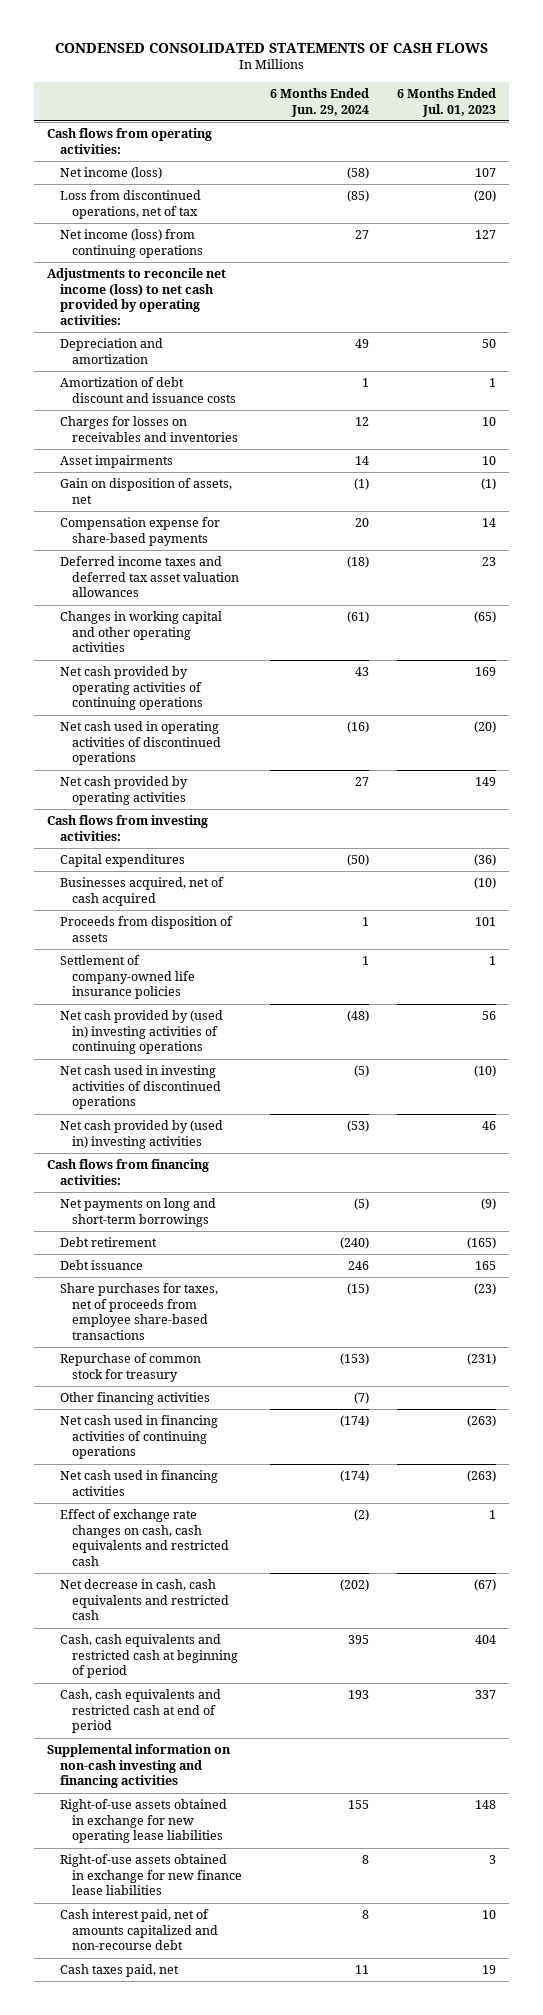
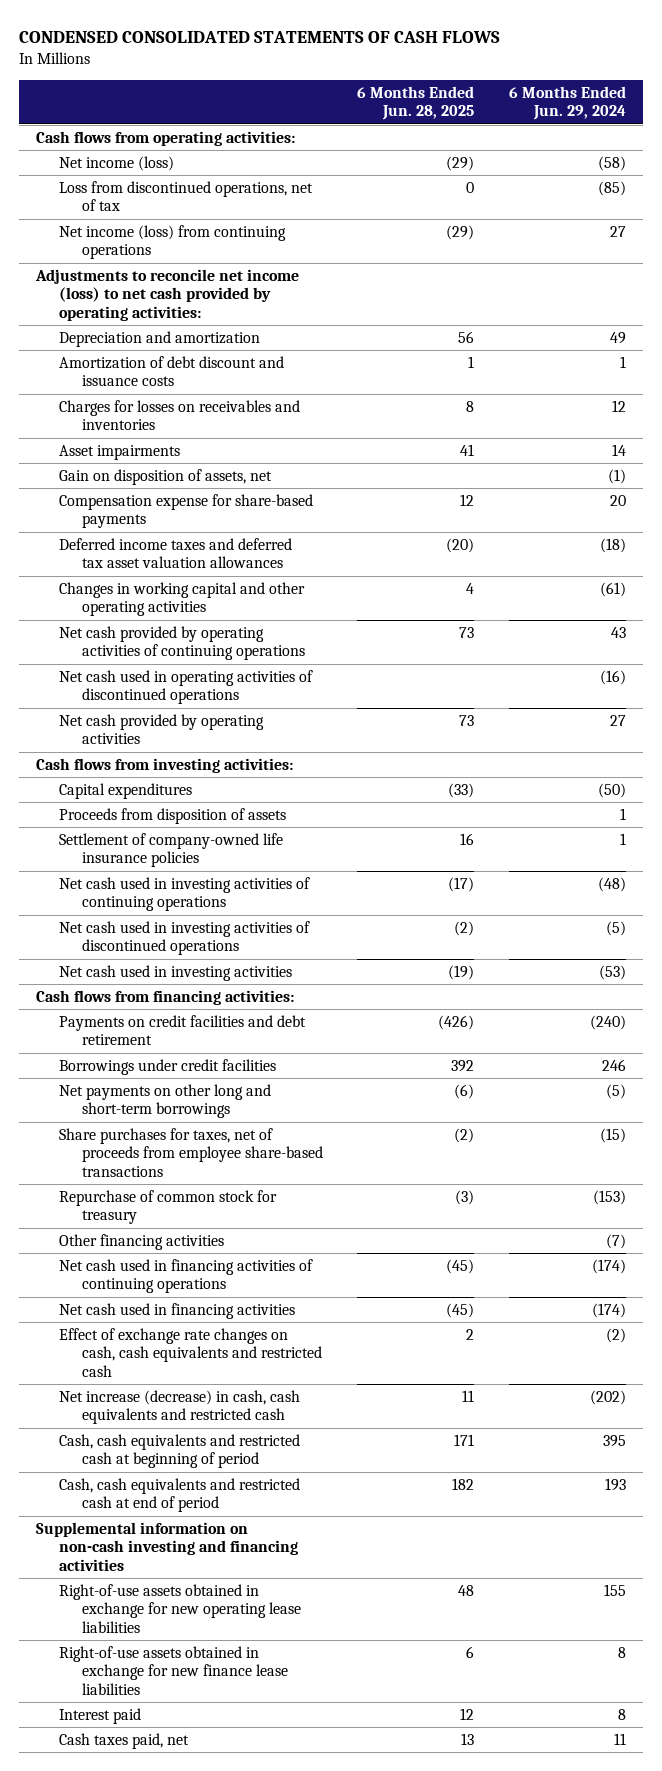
- | 6 Months Ended Jun. 29, 2024 | 6 Months Ended Jul. 01, 2023
+ | 6 Months Ended Jun. 28, 2025 | 6 Months Ended Jun. 29, 2024
- Businesses acquired, net of cash acquired | | (10)
- Net cash provided by (used in) investing activities of continuing operations | (48) | 56
+ Net cash used in investing activities of continuing operations | (17) | (48)
- Net cash provided by (used in) investing activities | (53) | 46
+ Net cash used in investing activities | (19) | (53)
- Net payments on long and short-term borrowings | (5) | (9)
- Debt retirement | (240) | (165)
- Debt issuance | 246 | 165
+ Payments on credit facilities and debt retirement | (426) | (240)
+ Borrowings under credit facilities | 392 | 246
+ Net payments on other long and short-term borrowings | (6) | (5)
- Net decrease in cash, cash equivalents and restricted cash | (202) | (67)
+ Net increase (decrease) in cash, cash equivalents and restricted cash | 11 | (202)
- Cash interest paid, net of amounts capitalized and non-recourse debt | 8 | 10
+ Interest paid | 12 | 8

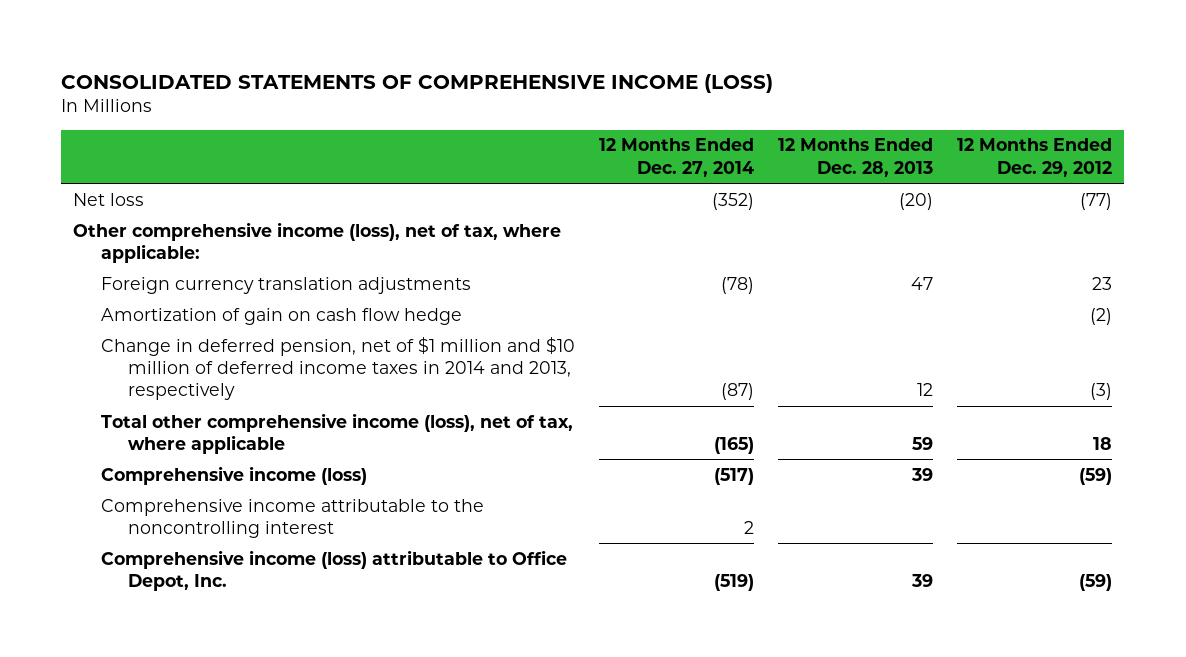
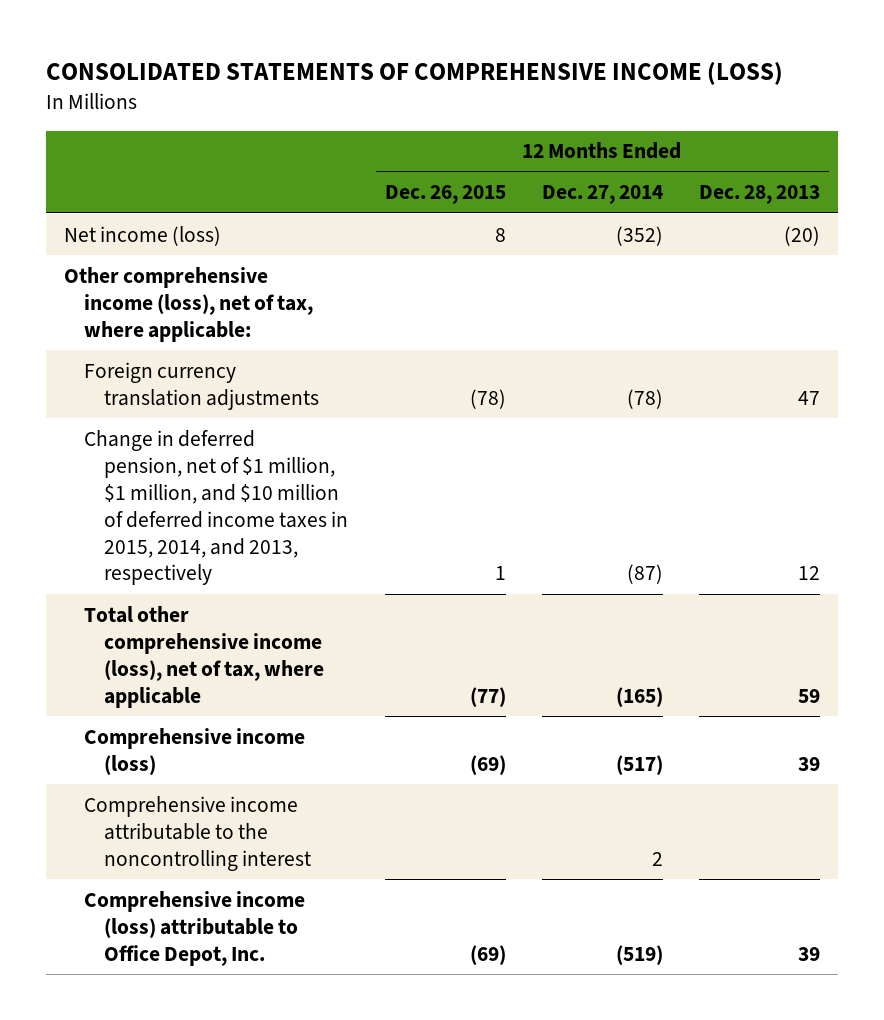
- | 12 Months Ended Dec. 27, 2014 | 12 Months Ended Dec. 28, 2013 | 12 Months Ended Dec. 29, 2012
+ | 12 Months Ended Dec. 26, 2015 | 12 Months Ended Dec. 27, 2014 | 12 Months Ended Dec. 28, 2013
- Net loss | (352) | (20) | (77)
+ Net income (loss) | 8 | (352) | (20)
- Amortization of gain on cash flow hedge | | | (2)
- Change in deferred pension, net of $1 million and $10 million of deferred income taxes in 2014 and 2013, respectively | (87) | 12 | (3)
+ Change in deferred pension, net of $1 million, $1 million, and $10 million of deferred income taxes in 2015, 2014, and 2013, respectively | 1 | (87) | 12

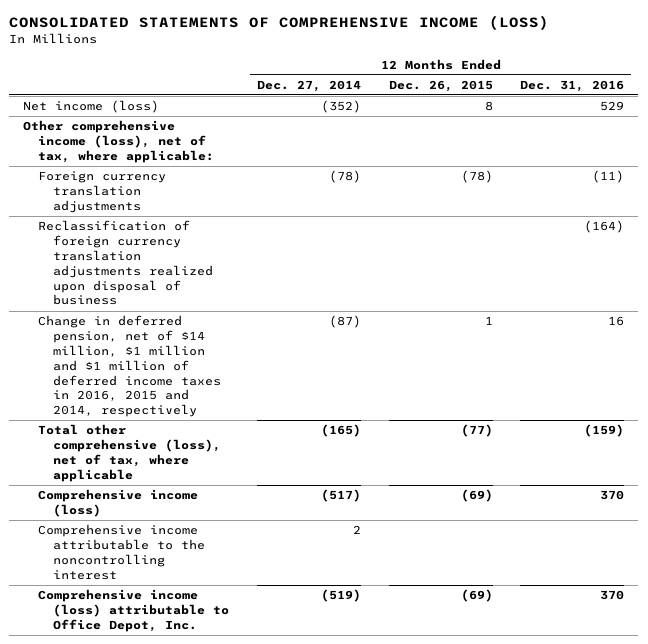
- | 12 Months Ended Dec. 26, 2015 | 12 Months Ended Dec. 27, 2014 | 12 Months Ended Dec. 28, 2013
+ | 12 Months Ended Dec. 27, 2014 | 12 Months Ended Dec. 26, 2015 | 12 Months Ended Dec. 31, 2016
- Change in deferred pension, net of $1 million, $1 million, and $10 million of deferred income taxes in 2015, 2014, and 2013, respectively | 1 | (87) | 12
- Total other comprehensive income (loss), net of tax, where applicable | (77) | (165) | 59
+ Reclassification of foreign currency translation adjustments realized upon disposal of business | | | (164)
+ Change in deferred pension, net of $14 million, $1 million and $1 million of deferred income taxes in 2016, 2015 and 2014, respectively | (87) | 1 | 16
+ Total other comprehensive (loss), net of tax, where applicable | (165) | (77) | (159)

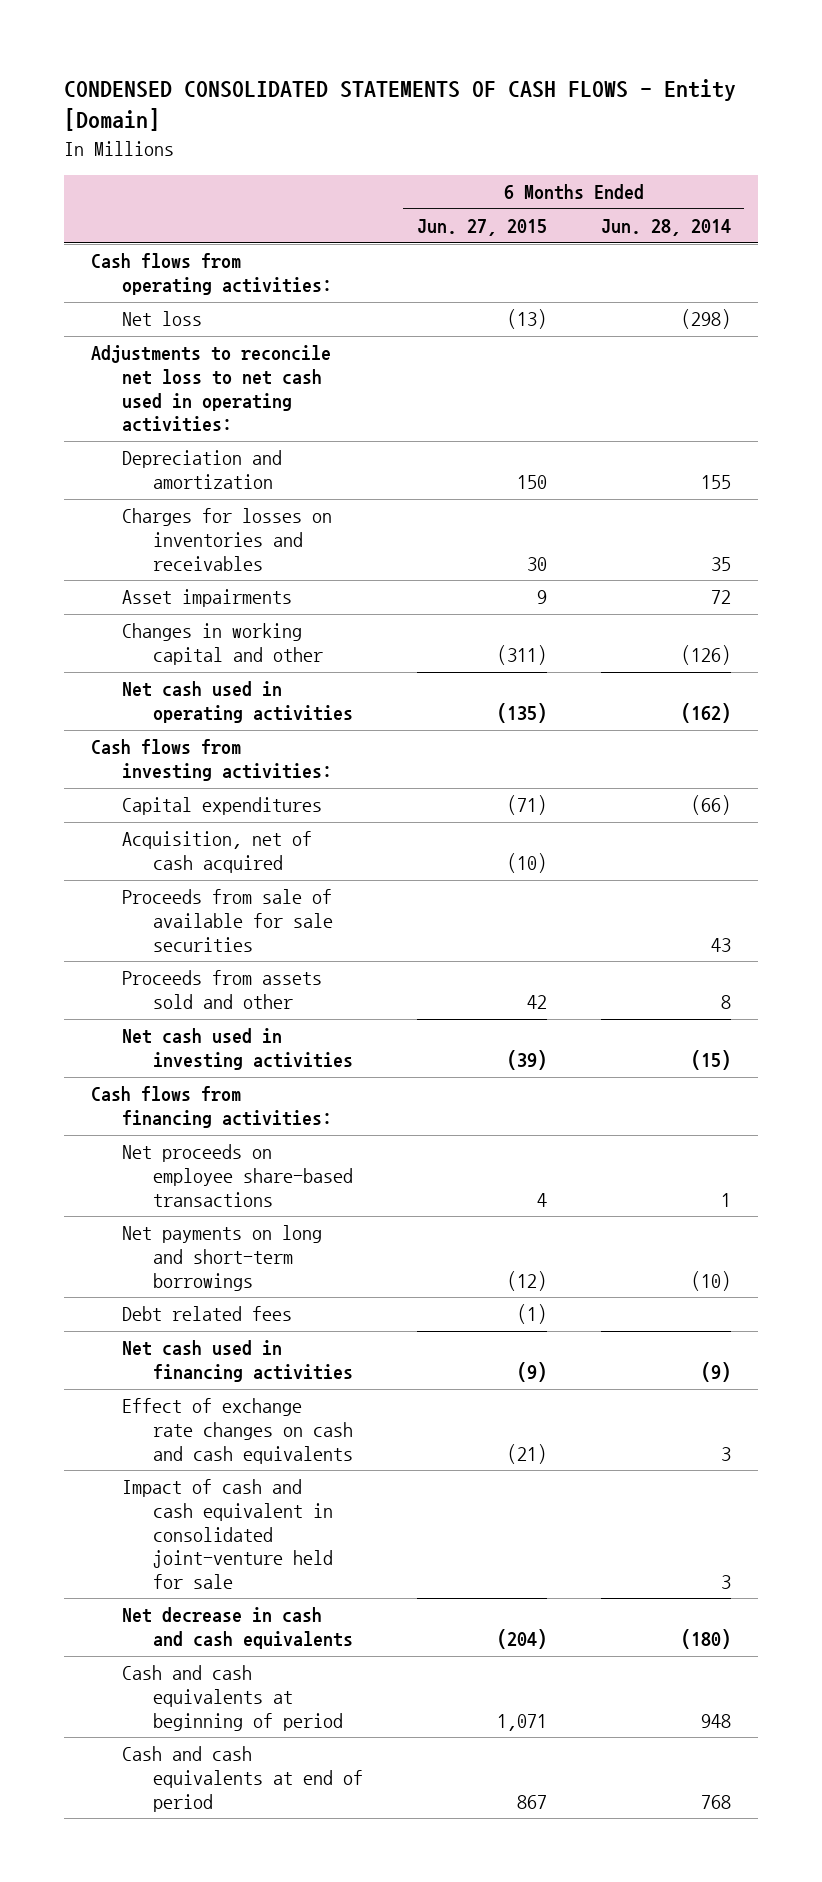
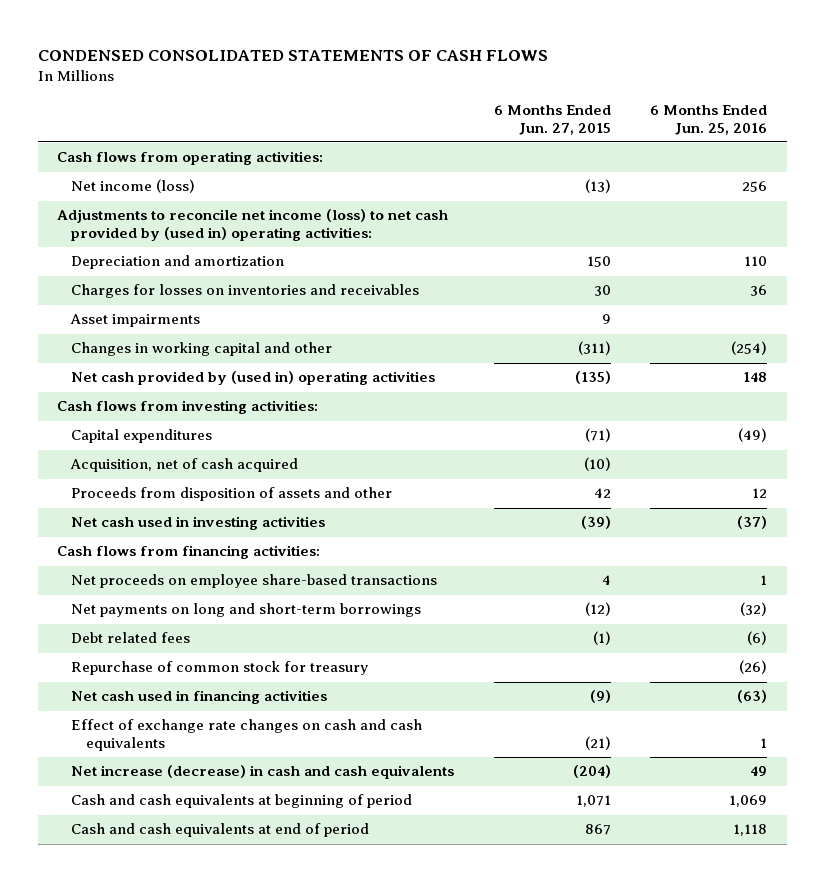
- CONDENSED CONSOLIDATED STATEMENTS OF CASH FLOWS - Entity [Domain]
+ CONDENSED CONSOLIDATED STATEMENTS OF CASH FLOWS
- | 6 Months Ended Jun. 27, 2015 | 6 Months Ended Jun. 28, 2014
+ | 6 Months Ended Jun. 27, 2015 | 6 Months Ended Jun. 25, 2016
- Net loss | (13) | (298)
- Adjustments to reconcile net loss to net cash used in operating activities:
+ Net income (loss) | (13) | 256
+ Adjustments to reconcile net income (loss) to net cash provided by (used in) operating activities:
- Net cash used in operating activities | (135) | (162)
+ Net cash provided by (used in) operating activities | (135) | 148
- Proceeds from sale of available for sale securities | | 43
- Proceeds from assets sold and other | 42 | 8
+ Proceeds from disposition of assets and other | 42 | 12
+ Repurchase of common stock for treasury | | (26)
- Impact of cash and cash equivalent in consolidated joint-venture held for sale | | 3
- Net decrease in cash and cash equivalents | (204) | (180)
+ Net increase (decrease) in cash and cash equivalents | (204) | 49

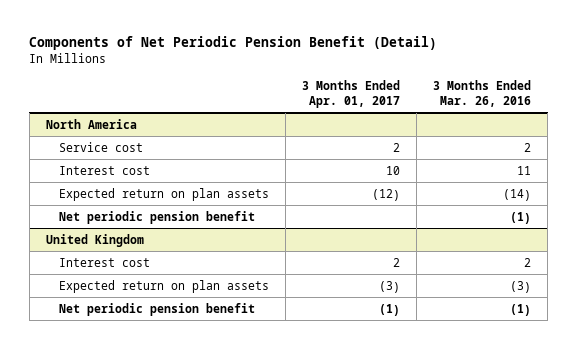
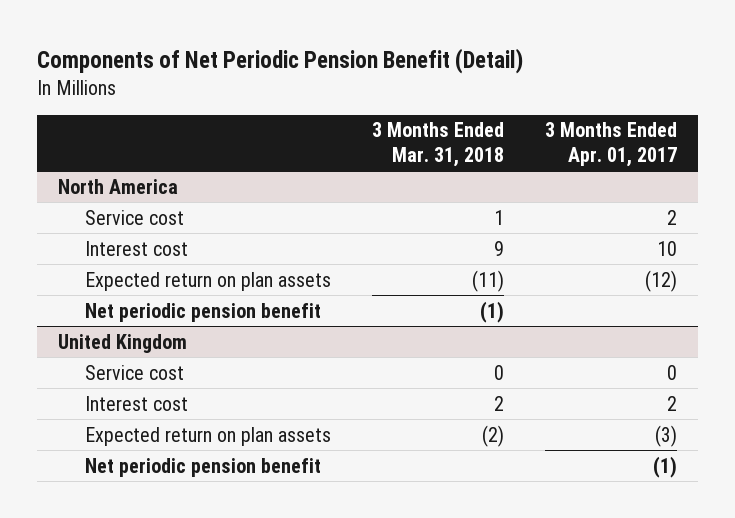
- | 3 Months Ended Apr. 01, 2017 | 3 Months Ended Mar. 26, 2016
+ | 3 Months Ended Mar. 31, 2018 | 3 Months Ended Apr. 01, 2017
@ United Kingdom
+ Service cost | 0 | 0

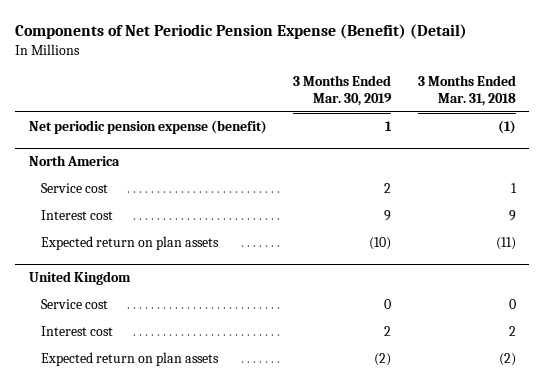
- Components of Net Periodic Pension Benefit (Detail)
+ Components of Net Periodic Pension Expense (Benefit) (Detail)
- | 3 Months Ended Mar. 31, 2018 | 3 Months Ended Apr. 01, 2017
+ | 3 Months Ended Mar. 30, 2019 | 3 Months Ended Mar. 31, 2018
+ Net periodic pension expense (benefit) | 1 | (1)
@ North America
- Net periodic pension benefit | (1) |
@ United Kingdom
- Net periodic pension benefit | | (1)

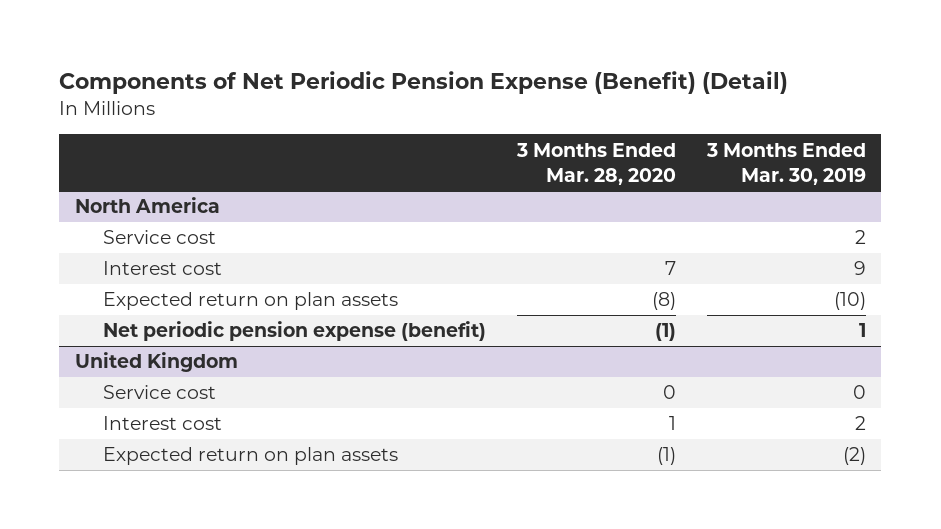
- | 3 Months Ended Mar. 30, 2019 | 3 Months Ended Mar. 31, 2018
+ | 3 Months Ended Mar. 28, 2020 | 3 Months Ended Mar. 30, 2019
- Net periodic pension expense (benefit) | 1 | (1)
@ North America
+ Net periodic pension expense (benefit) | (1) | 1

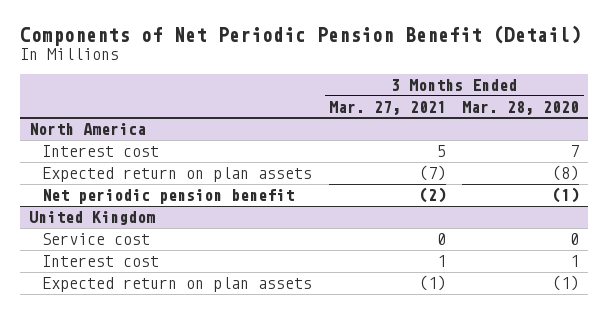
- Components of Net Periodic Pension Expense (Benefit) (Detail)
+ Components of Net Periodic Pension Benefit (Detail)
- | 3 Months Ended Mar. 28, 2020 | 3 Months Ended Mar. 30, 2019
+ | 3 Months Ended Mar. 27, 2021 | 3 Months Ended Mar. 28, 2020
@ North America
- Service cost | | 2
- Net periodic pension expense (benefit) | (1) | 1
+ Net periodic pension benefit | (2) | (1)

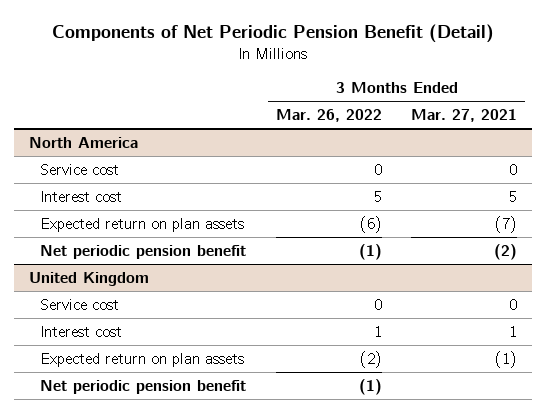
- | 3 Months Ended Mar. 27, 2021 | 3 Months Ended Mar. 28, 2020
+ | 3 Months Ended Mar. 26, 2022 | 3 Months Ended Mar. 27, 2021
@ North America
+ Service cost | 0 | 0
@ United Kingdom
+ Net periodic pension benefit | (1) |

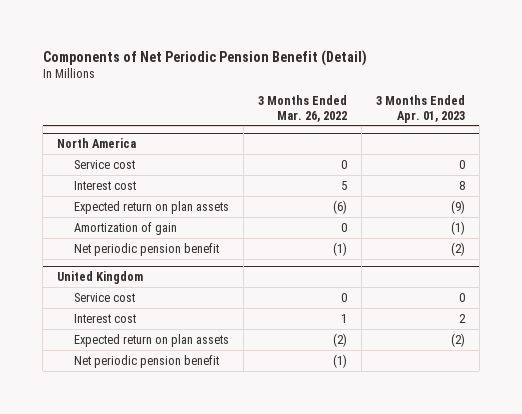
- | 3 Months Ended Mar. 26, 2022 | 3 Months Ended Mar. 27, 2021
+ | 3 Months Ended Mar. 26, 2022 | 3 Months Ended Apr. 01, 2023
@ North America
+ Amortization of gain | 0 | (1)

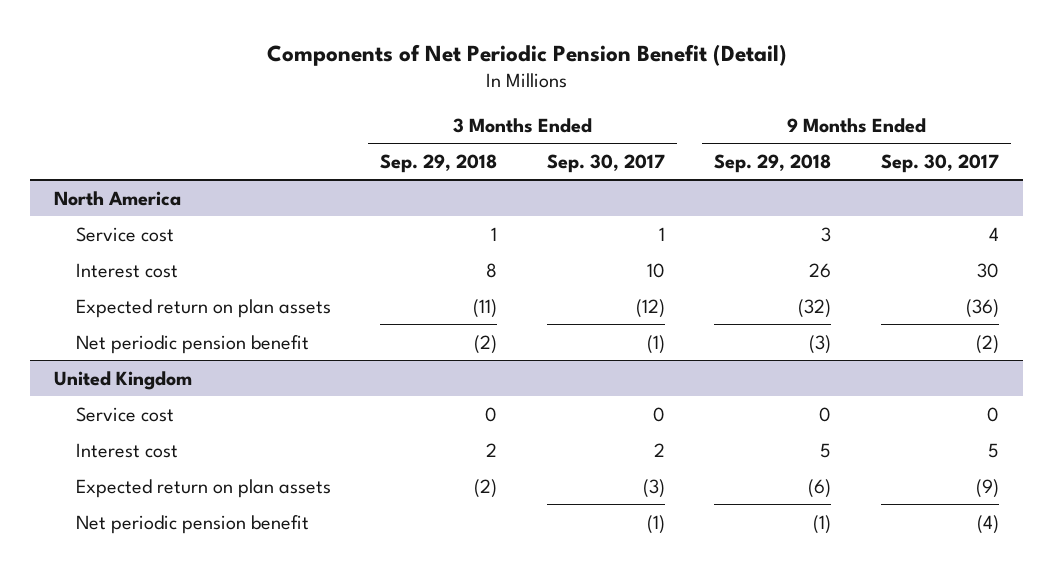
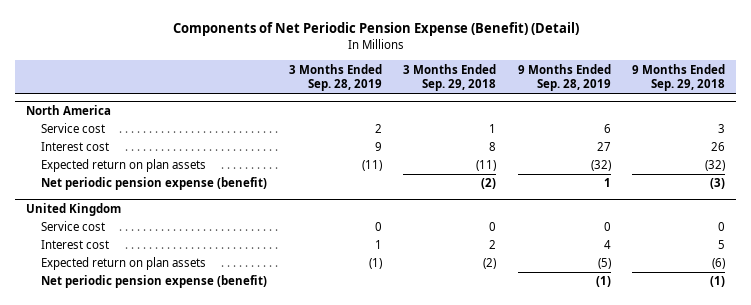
- Components of Net Periodic Pension Benefit (Detail)
+ Components of Net Periodic Pension Expense (Benefit) (Detail)
- | 3 Months Ended Sep. 29, 2018 | 3 Months Ended Sep. 30, 2017 | 9 Months Ended Sep. 29, 2018 | 9 Months Ended Sep. 30, 2017
+ | 3 Months Ended Sep. 28, 2019 | 3 Months Ended Sep. 29, 2018 | 9 Months Ended Sep. 28, 2019 | 9 Months Ended Sep. 29, 2018
@ North America
- Net periodic pension benefit | (2) | (1) | (3) | (2)
+ Net periodic pension expense (benefit) | | (2) | 1 | (3)
@ United Kingdom
- Net periodic pension benefit | | (1) | (1) | (4)
+ Net periodic pension expense (benefit) | | | (1) | (1)

